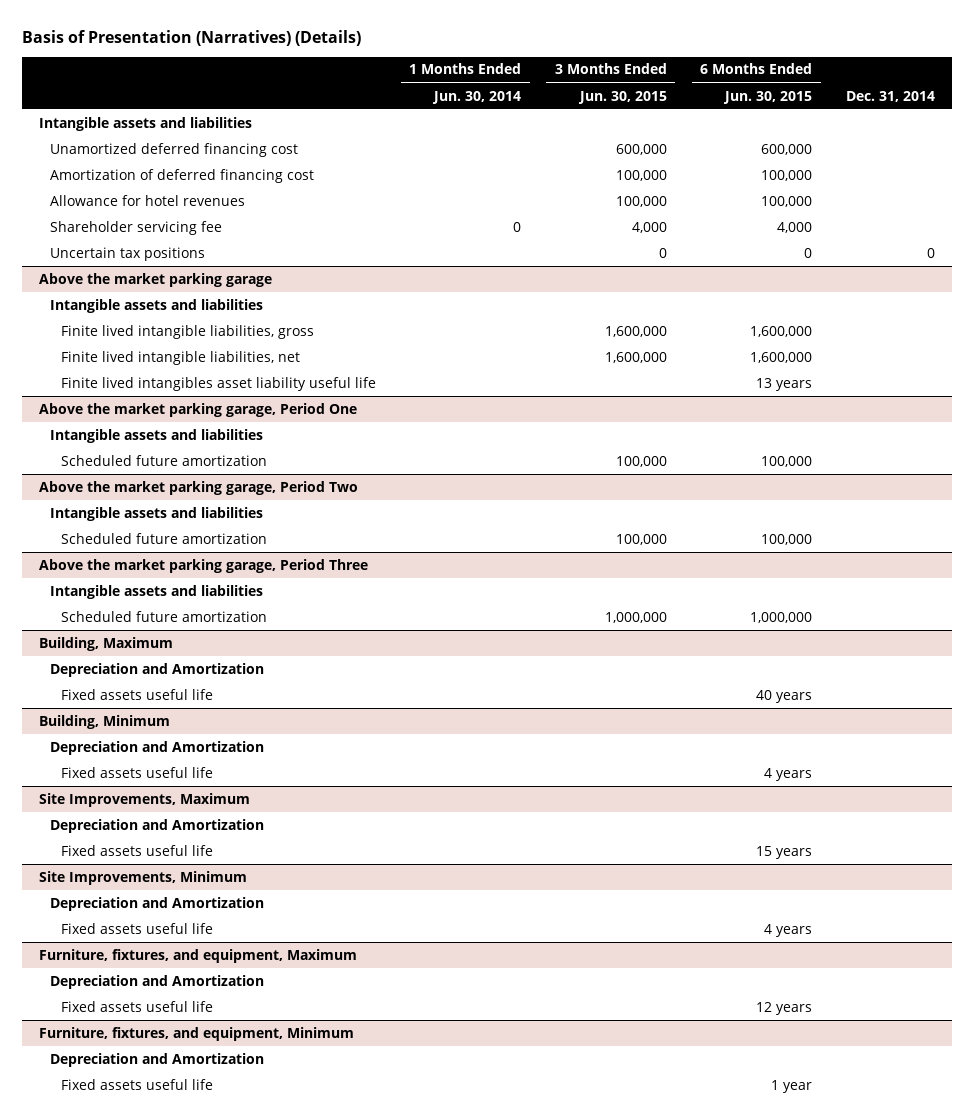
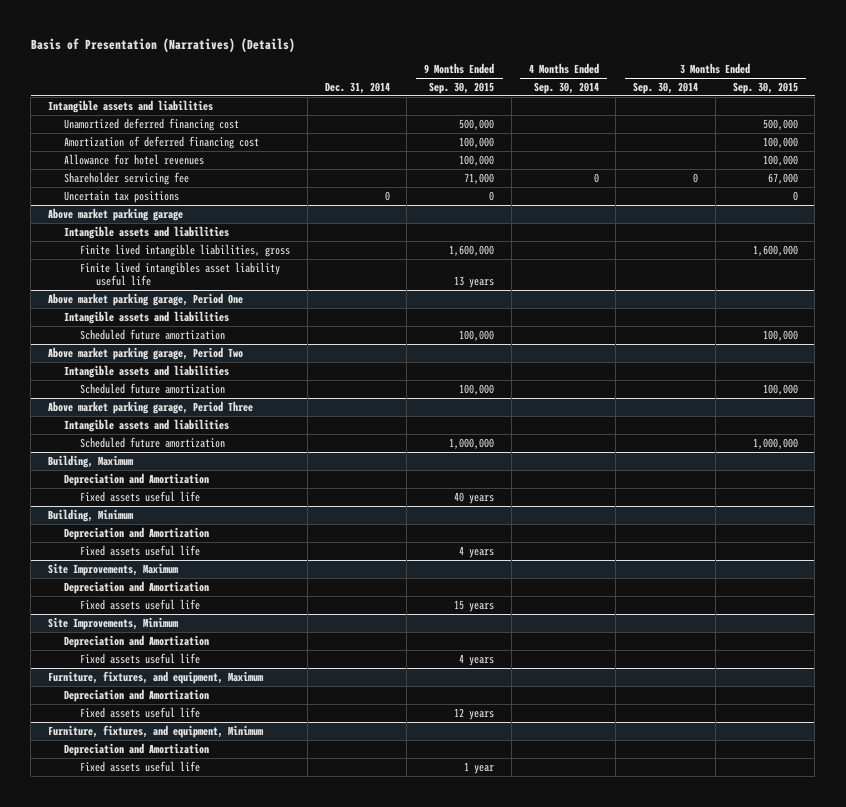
- | 1 Months Ended Jun. 30, 2014 | 3 Months Ended Jun. 30, 2015 | 6 Months Ended Jun. 30, 2015 | Dec. 31, 2014
+ | Dec. 31, 2014 | 9 Months Ended Sep. 30, 2015 | 4 Months Ended Sep. 30, 2014 | 3 Months Ended Sep. 30, 2014 | 3 Months Ended Sep. 30, 2015
- Above the market parking garage
+ Above market parking garage
- Finite lived intangible liabilities, net | | 1,600,000 | 1,600,000 |
- Above the market parking garage, Period One
+ Above market parking garage, Period One
- Above the market parking garage, Period Two
+ Above market parking garage, Period Two
- Above the market parking garage, Period Three
+ Above market parking garage, Period Three

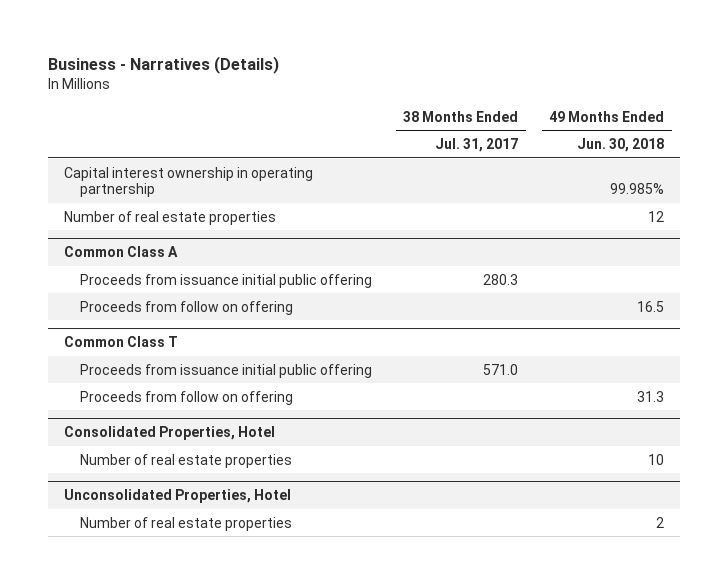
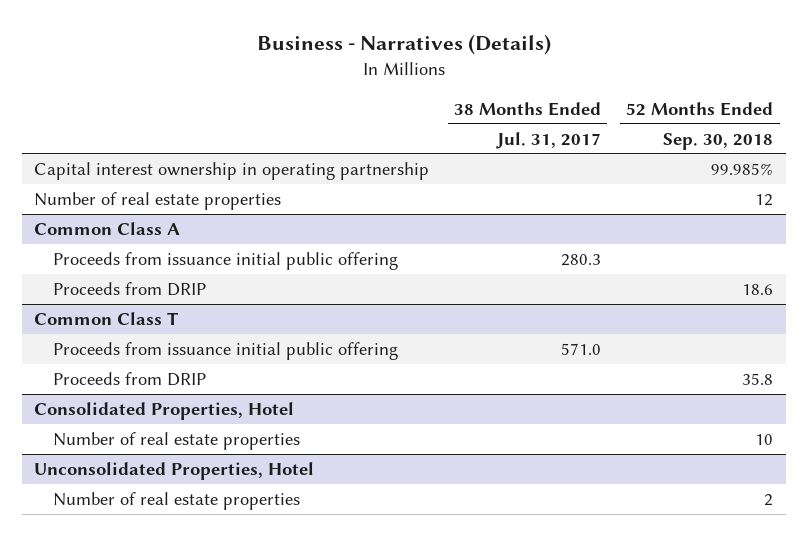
- | 38 Months Ended Jul. 31, 2017 | 49 Months Ended Jun. 30, 2018
+ | 38 Months Ended Jul. 31, 2017 | 52 Months Ended Sep. 30, 2018
@ Common Class A
- Proceeds from follow on offering | | 16.5
+ Proceeds from DRIP | | 18.6
@ Common Class T
- Proceeds from follow on offering | | 31.3
+ Proceeds from DRIP | | 35.8

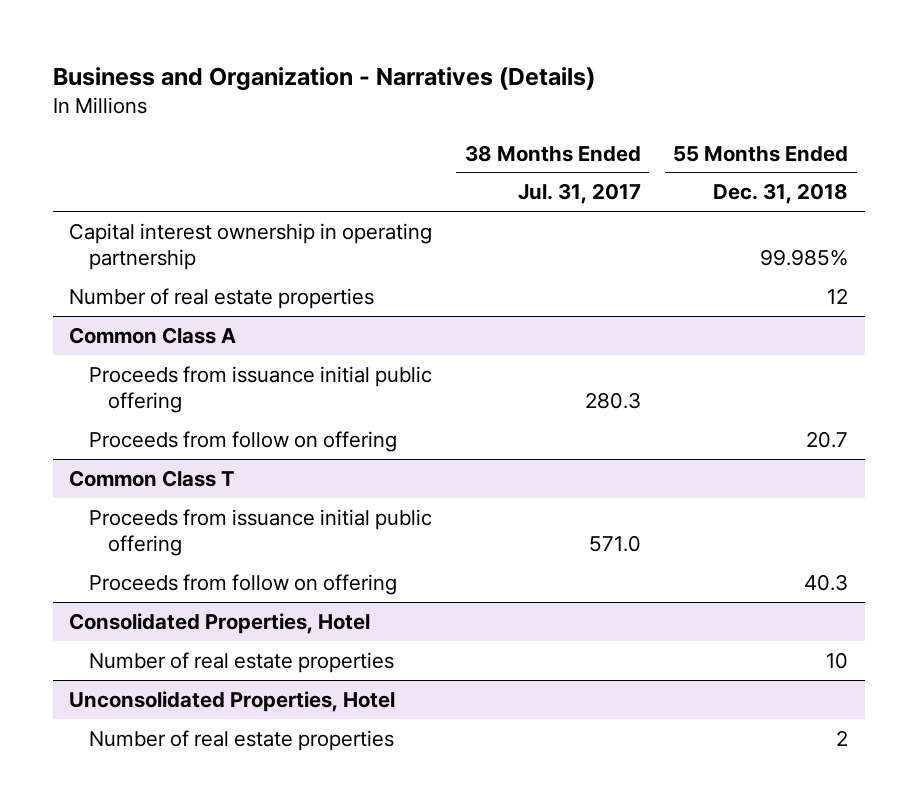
- Business - Narratives (Details)
+ Business and Organization - Narratives (Details)
- | 38 Months Ended Jul. 31, 2017 | 52 Months Ended Sep. 30, 2018
+ | 38 Months Ended Jul. 31, 2017 | 55 Months Ended Dec. 31, 2018
@ Common Class A
- Proceeds from DRIP | | 18.6
+ Proceeds from follow on offering | | 20.7
@ Common Class T
- Proceeds from DRIP | | 35.8
+ Proceeds from follow on offering | | 40.3

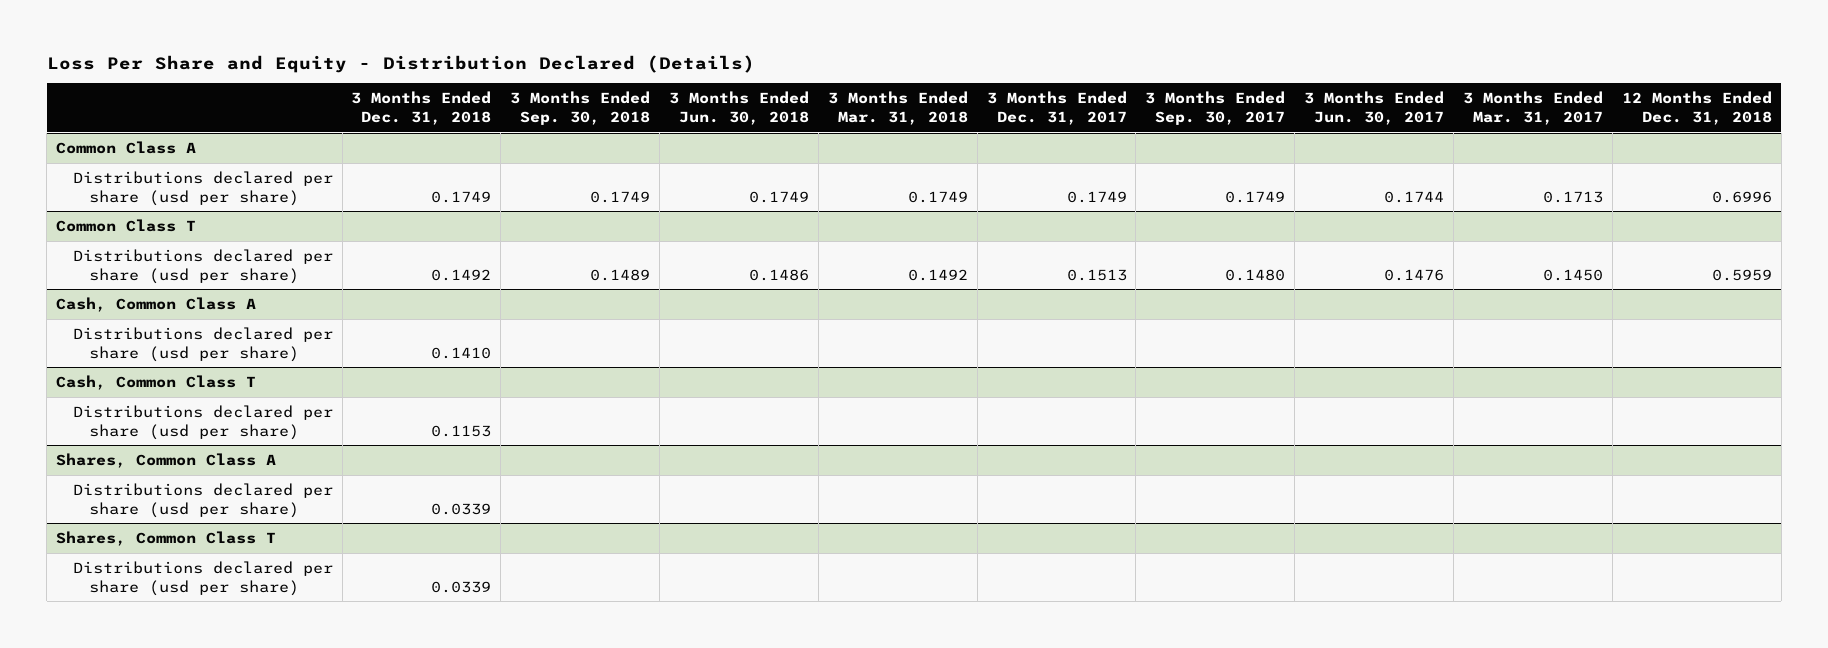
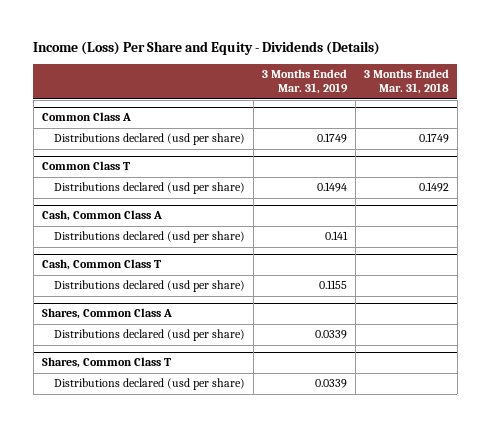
- Loss Per Share and Equity - Distribution Declared (Details)
+ Income (Loss) Per Share and Equity - Dividends (Details)
- | 3 Months Ended Dec. 31, 2018 | 3 Months Ended Sep. 30, 2018 | 3 Months Ended Jun. 30, 2018 | 3 Months Ended Mar. 31, 2018 | 3 Months Ended Dec. 31, 2017 | 3 Months Ended Sep. 30, 2017 | 3 Months Ended Jun. 30, 2017 | 3 Months Ended Mar. 31, 2017 | 12 Months Ended Dec. 31, 2018
+ | 3 Months Ended Mar. 31, 2019 | 3 Months Ended Mar. 31, 2018
@ Common Class A
- Distributions declared per share (usd per share) | 0.1749 | 0.1749 | 0.1749 | 0.1749 | 0.1749 | 0.1749 | 0.1744 | 0.1713 | 0.6996
+ Distributions declared (usd per share) | 0.1749 | 0.1749
@ Common Class T
- Distributions declared per share (usd per share) | 0.1492 | 0.1489 | 0.1486 | 0.1492 | 0.1513 | 0.1480 | 0.1476 | 0.1450 | 0.5959
+ Distributions declared (usd per share) | 0.1494 | 0.1492
@ Cash, Common Class A
- Distributions declared per share (usd per share) | 0.1410 | | | | | | | |
+ Distributions declared (usd per share) | 0.141 |
@ Cash, Common Class T
- Distributions declared per share (usd per share) | 0.1153 | | | | | | | |
+ Distributions declared (usd per share) | 0.1155 |
@ Shares, Common Class A
- Distributions declared per share (usd per share) | 0.0339 | | | | | | | |
+ Distributions declared (usd per share) | 0.0339 |
@ Shares, Common Class T
- Distributions declared per share (usd per share) | 0.0339 | | | | | | | |
+ Distributions declared (usd per share) | 0.0339 |

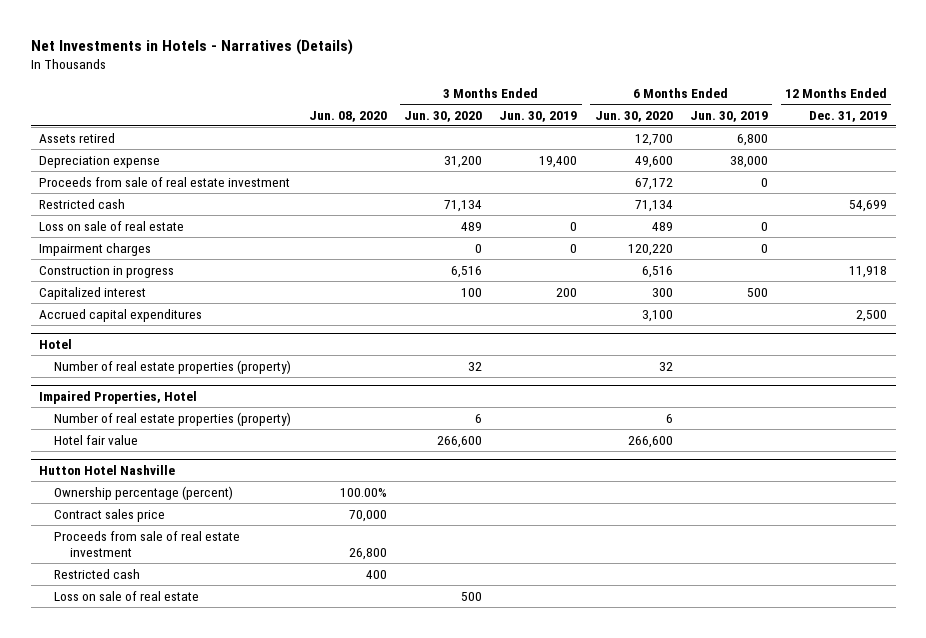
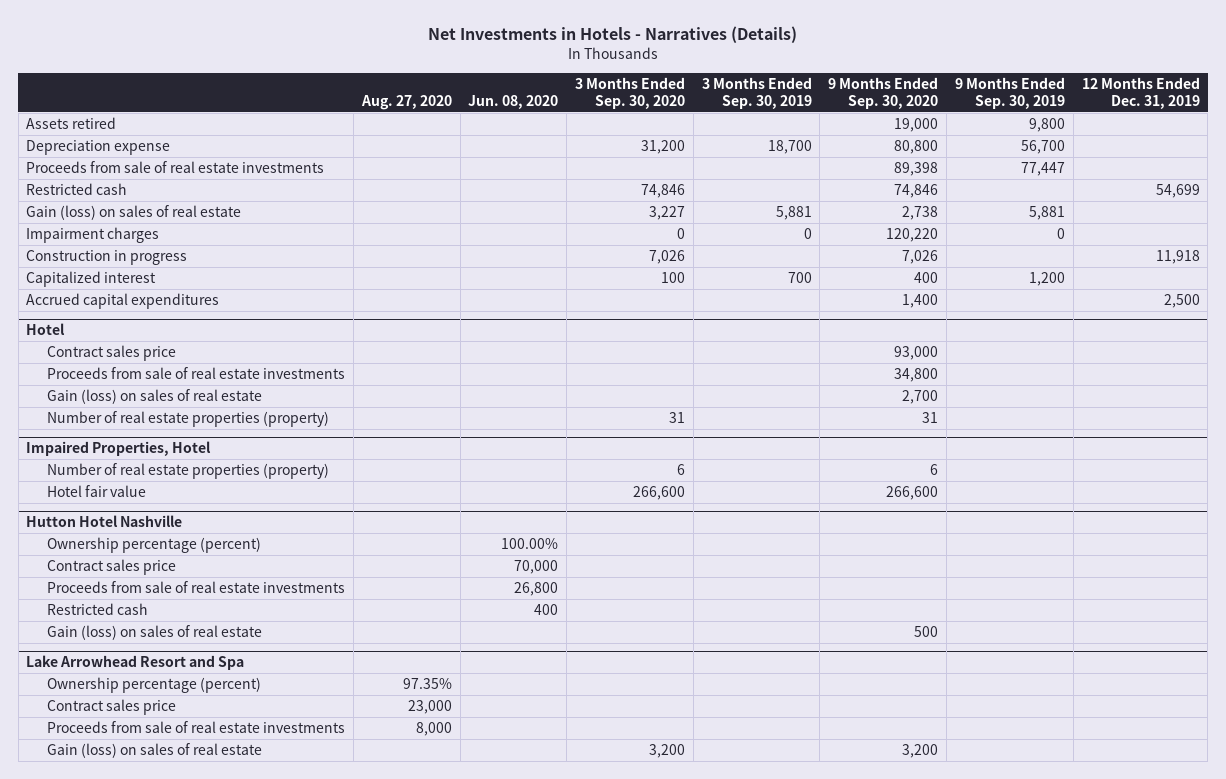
- | Jun. 08, 2020 | 3 Months Ended Jun. 30, 2020 | 3 Months Ended Jun. 30, 2019 | 6 Months Ended Jun. 30, 2020 | 6 Months Ended Jun. 30, 2019 | 12 Months Ended Dec. 31, 2019
+ | Aug. 27, 2020 | Jun. 08, 2020 | 3 Months Ended Sep. 30, 2020 | 3 Months Ended Sep. 30, 2019 | 9 Months Ended Sep. 30, 2020 | 9 Months Ended Sep. 30, 2019 | 12 Months Ended Dec. 31, 2019
- Proceeds from sale of real estate investment | | | | 67,172 | 0 |
+ Proceeds from sale of real estate investments | | | | | 89,398 | 77,447 |
- Loss on sale of real estate | | 489 | 0 | 489 | 0 |
+ Gain (loss) on sales of real estate | | | 3,227 | 5,881 | 2,738 | 5,881 |
@ Hotel
+ Contract sales price | | | | | 93,000 | |
+ Proceeds from sale of real estate investments | | | | | 34,800 | |
+ Gain (loss) on sales of real estate | | | | | 2,700 | |
@ Hutton Hotel Nashville
- Proceeds from sale of real estate investment | 26,800 | | | | |
+ Proceeds from sale of real estate investments | | 26,800 | | | | |
- Loss on sale of real estate | | 500 | | | |
+ Gain (loss) on sales of real estate | | | | | 500 | |
+ Lake Arrowhead Resort and Spa
+ Ownership percentage (percent) | 97.35% | | | | | |
+ Contract sales price | 23,000 | | | | | |
+ Proceeds from sale of real estate investments | 8,000 | | | | | |
+ Gain (loss) on sales of real estate | | | 3,200 | | 3,200 | |

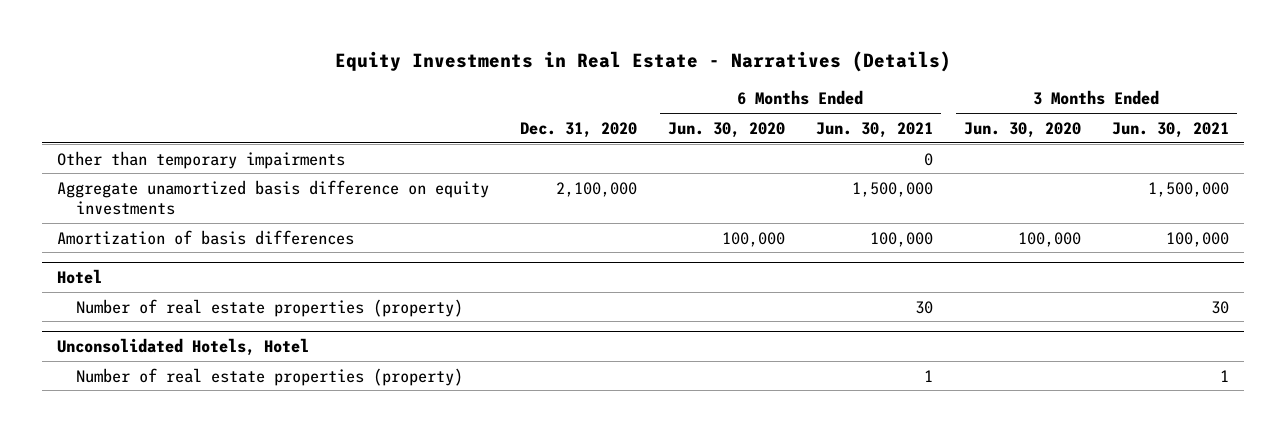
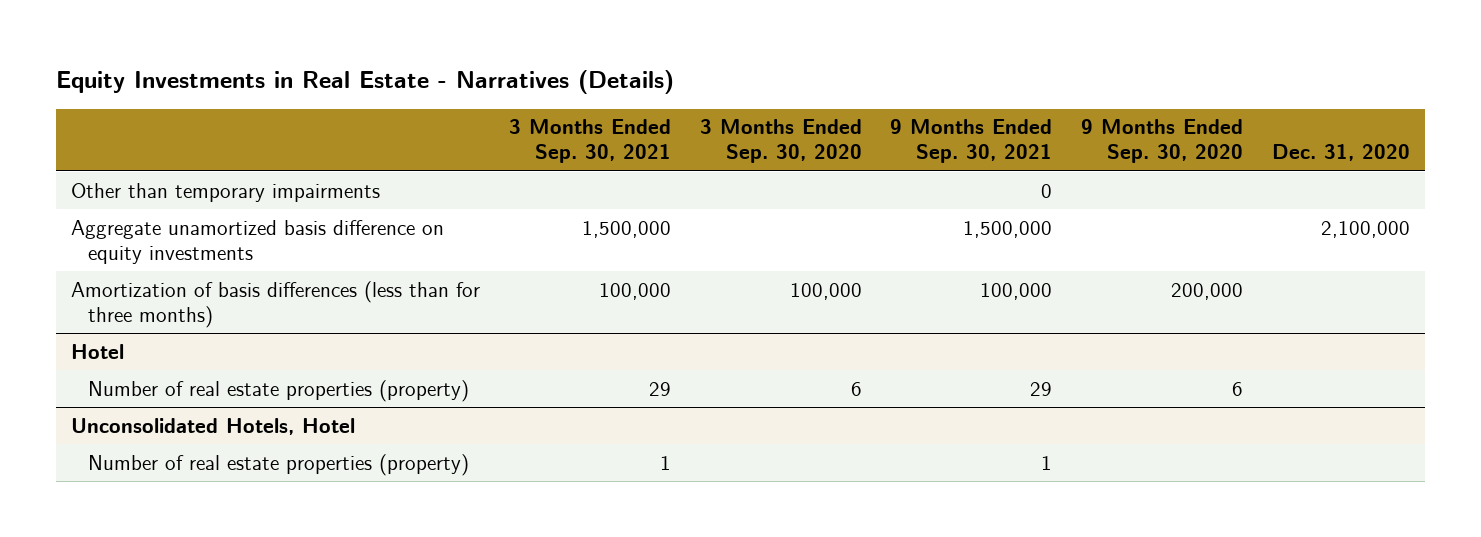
- | Dec. 31, 2020 | 6 Months Ended Jun. 30, 2020 | 6 Months Ended Jun. 30, 2021 | 3 Months Ended Jun. 30, 2020 | 3 Months Ended Jun. 30, 2021
+ | 3 Months Ended Sep. 30, 2021 | 3 Months Ended Sep. 30, 2020 | 9 Months Ended Sep. 30, 2021 | 9 Months Ended Sep. 30, 2020 | Dec. 31, 2020
- Amortization of basis differences | | 100,000 | 100,000 | 100,000 | 100,000
+ Amortization of basis differences (less than for three months) | 100,000 | 100,000 | 100,000 | 200,000 |

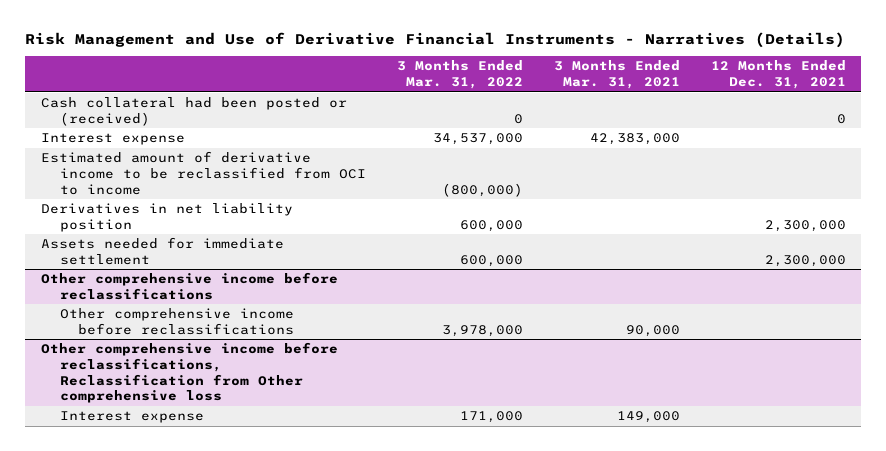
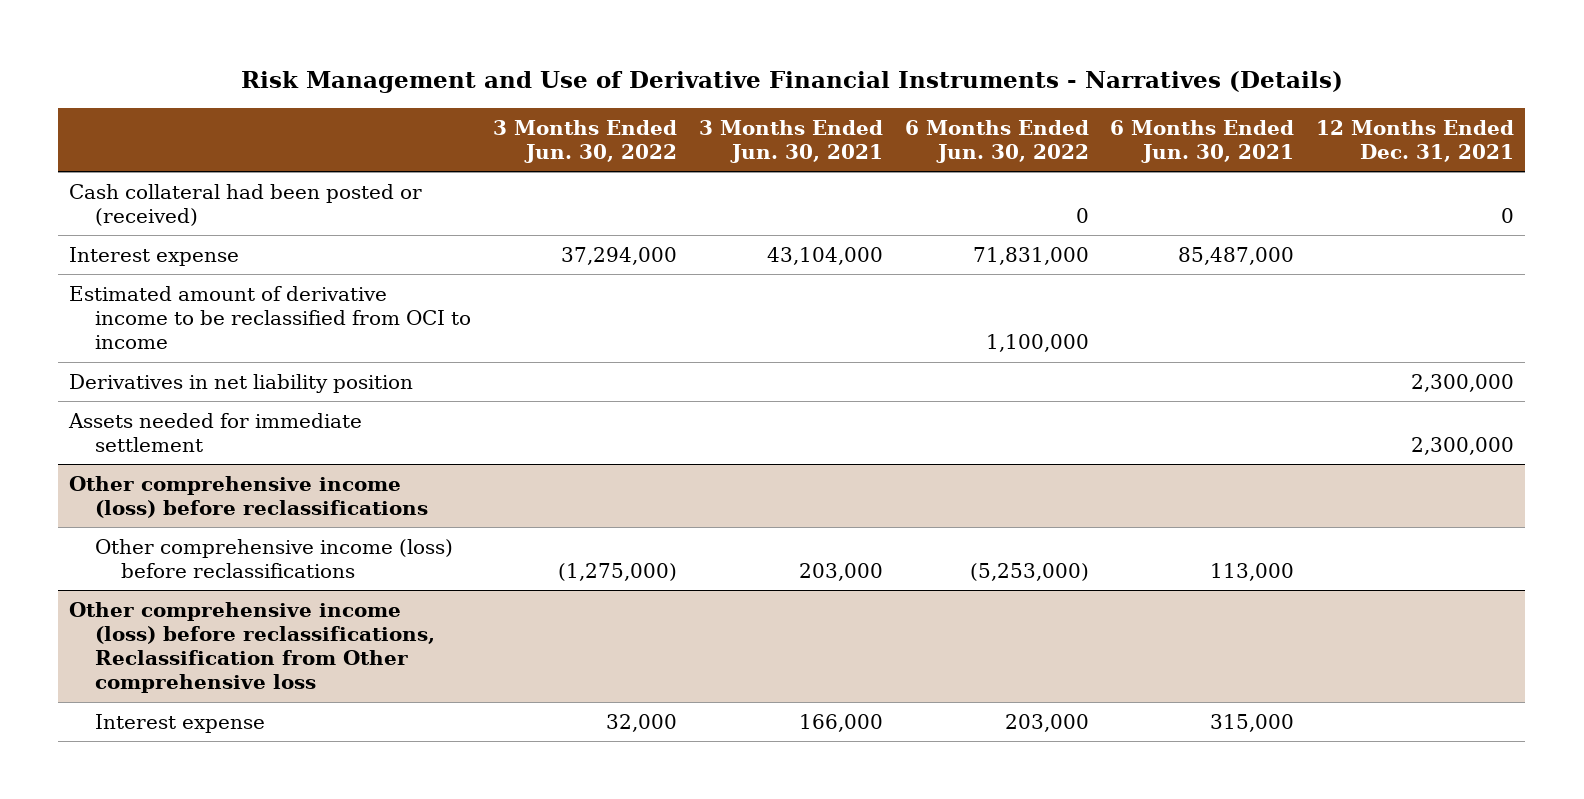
- | 3 Months Ended Mar. 31, 2022 | 3 Months Ended Mar. 31, 2021 | 12 Months Ended Dec. 31, 2021
+ | 3 Months Ended Jun. 30, 2022 | 3 Months Ended Jun. 30, 2021 | 6 Months Ended Jun. 30, 2022 | 6 Months Ended Jun. 30, 2021 | 12 Months Ended Dec. 31, 2021
- Other comprehensive income before reclassifications
- Other comprehensive income before reclassifications | 3,978,000 | 90,000 |
- Other comprehensive income before reclassifications, Reclassification from Other comprehensive loss
+ Other comprehensive income (loss) before reclassifications
+ Other comprehensive income (loss) before reclassifications | (1,275,000) | 203,000 | (5,253,000) | 113,000 |
+ Other comprehensive income (loss) before reclassifications, Reclassification from Other comprehensive loss

